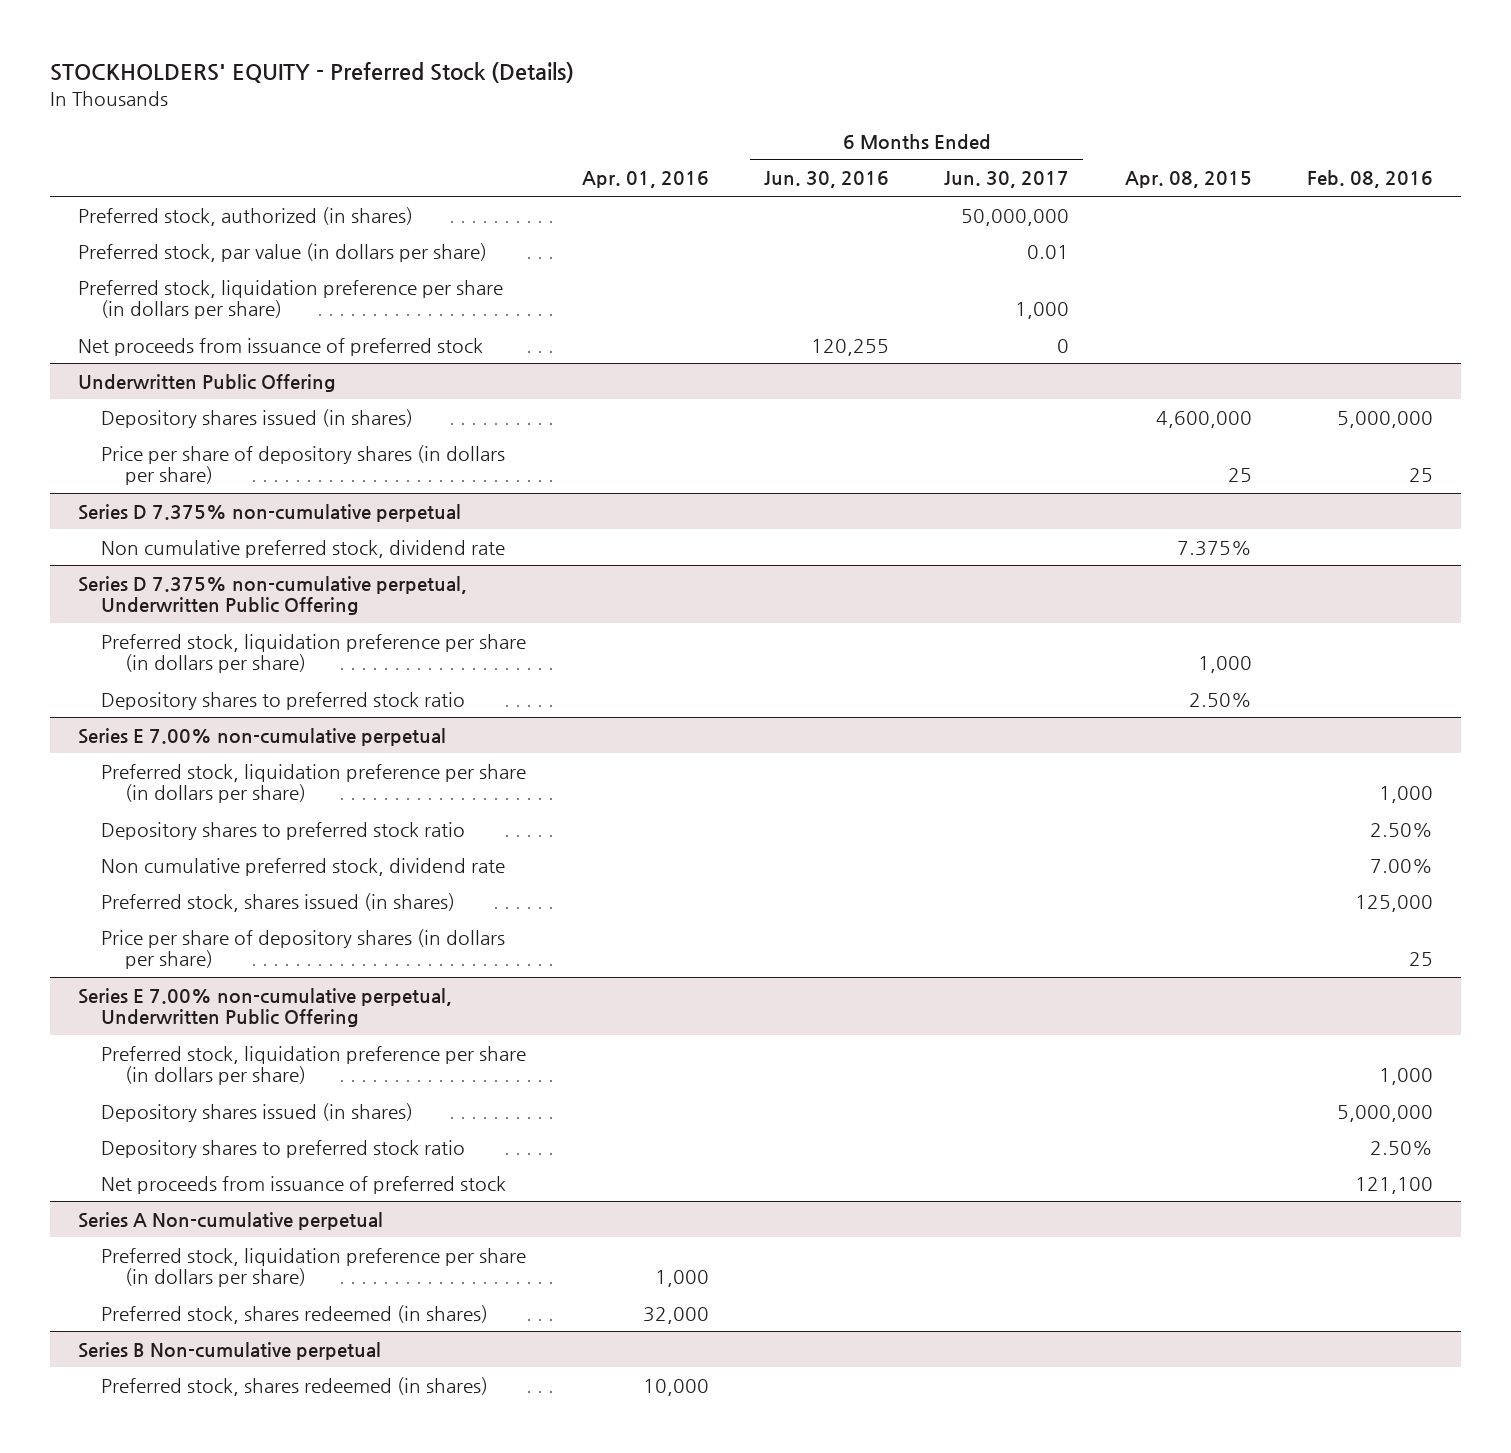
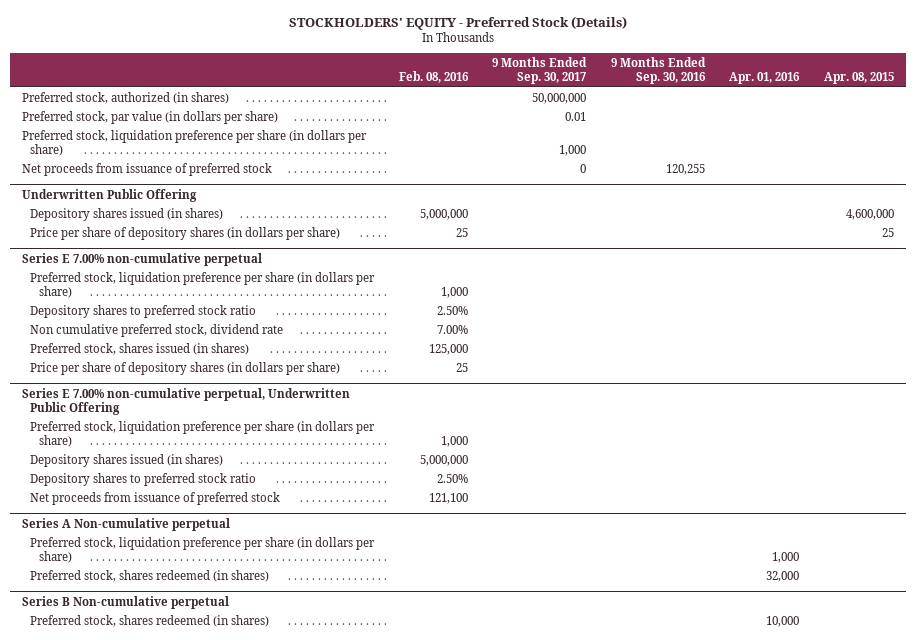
- | Apr. 01, 2016 | 6 Months Ended Jun. 30, 2016 | 6 Months Ended Jun. 30, 2017 | Apr. 08, 2015 | Feb. 08, 2016
+ | Feb. 08, 2016 | 9 Months Ended Sep. 30, 2017 | 9 Months Ended Sep. 30, 2016 | Apr. 01, 2016 | Apr. 08, 2015
- Series D 7.375% non-cumulative perpetual
- Non cumulative preferred stock, dividend rate | | | | 7.375% |
- Series D 7.375% non-cumulative perpetual, Underwritten Public Offering
- Preferred stock, liquidation preference per share (in dollars per share) | | | | 1,000 |
- Depository shares to preferred stock ratio | | | | 2.50% |

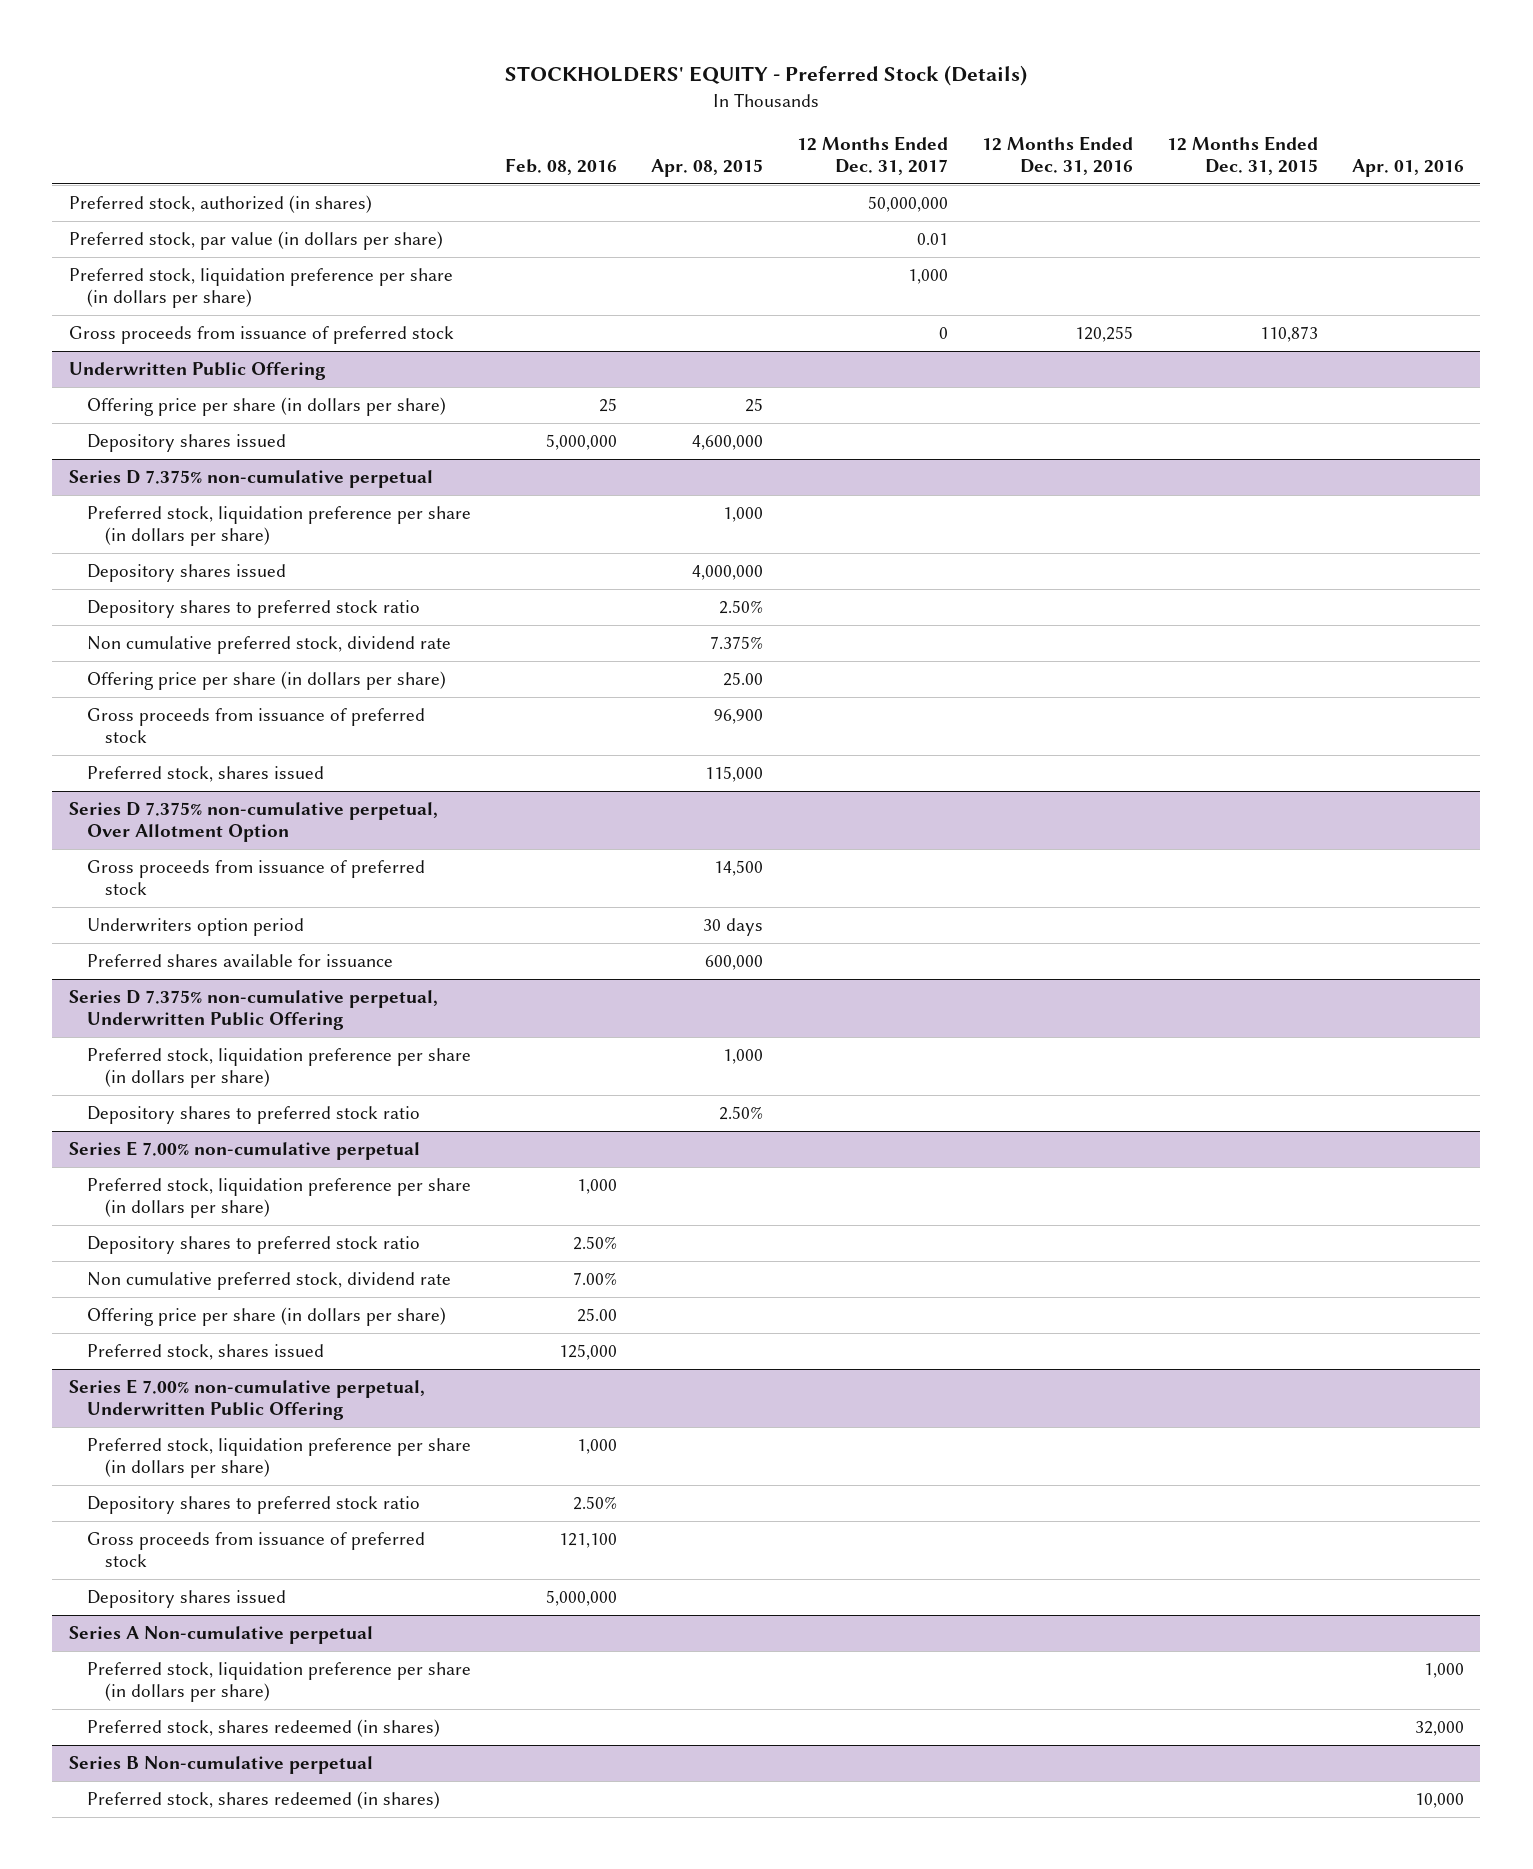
- | Feb. 08, 2016 | 9 Months Ended Sep. 30, 2017 | 9 Months Ended Sep. 30, 2016 | Apr. 01, 2016 | Apr. 08, 2015
+ | Feb. 08, 2016 | Apr. 08, 2015 | 12 Months Ended Dec. 31, 2017 | 12 Months Ended Dec. 31, 2016 | 12 Months Ended Dec. 31, 2015 | Apr. 01, 2016
- Net proceeds from issuance of preferred stock | | 0 | 120,255 | |
+ Gross proceeds from issuance of preferred stock | | | 0 | 120,255 | 110,873 |
@ Underwritten Public Offering
- Depository shares issued (in shares) | 5,000,000 | | | | 4,600,000
- Price per share of depository shares (in dollars per share) | 25 | | | | 25
+ Offering price per share (in dollars per share) | 25 | 25 | | | |
+ Depository shares issued | 5,000,000 | 4,600,000 | | | |
+ Series D 7.375% non-cumulative perpetual
+ Preferred stock, liquidation preference per share (in dollars per share) | | 1,000 | | | |
+ Depository shares issued | | 4,000,000 | | | |
+ Depository shares to preferred stock ratio | | 2.50% | | | |
+ Non cumulative preferred stock, dividend rate | | 7.375% | | | |
+ Offering price per share (in dollars per share) | | 25.00 | | | |
+ Gross proceeds from issuance of preferred stock | | 96,900 | | | |
+ Preferred stock, shares issued | | 115,000 | | | |
+ Series D 7.375% non-cumulative perpetual, Over Allotment Option
+ Gross proceeds from issuance of preferred stock | | 14,500 | | | |
+ Underwriters option period | | 30 days | | | |
+ Preferred shares available for issuance | | 600,000 | | | |
+ Series D 7.375% non-cumulative perpetual, Underwritten Public Offering
+ Preferred stock, liquidation preference per share (in dollars per share) | | 1,000 | | | |
+ Depository shares to preferred stock ratio | | 2.50% | | | |
@ Series E 7.00% non-cumulative perpetual
- Preferred stock, shares issued (in shares) | 125,000 | | | |
- Price per share of depository shares (in dollars per share) | 25 | | | |
+ Offering price per share (in dollars per share) | 25.00 | | | | |
+ Preferred stock, shares issued | 125,000 | | | | |
@ Series E 7.00% non-cumulative perpetual, Underwritten Public Offering
- Depository shares issued (in shares) | 5,000,000 | | | |
- Net proceeds from issuance of preferred stock | 121,100 | | | |
+ Gross proceeds from issuance of preferred stock | 121,100 | | | | |
+ Depository shares issued | 5,000,000 | | | | |

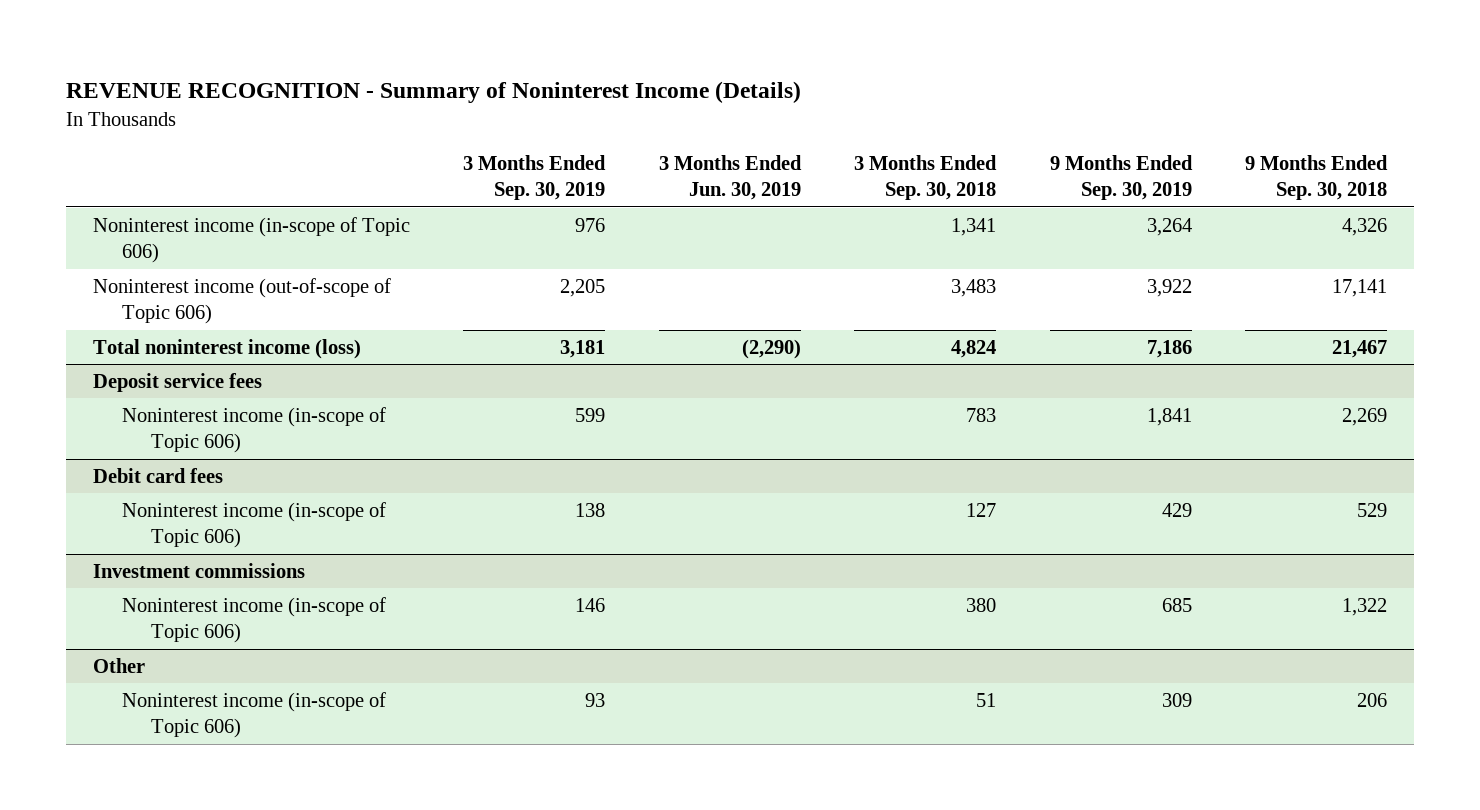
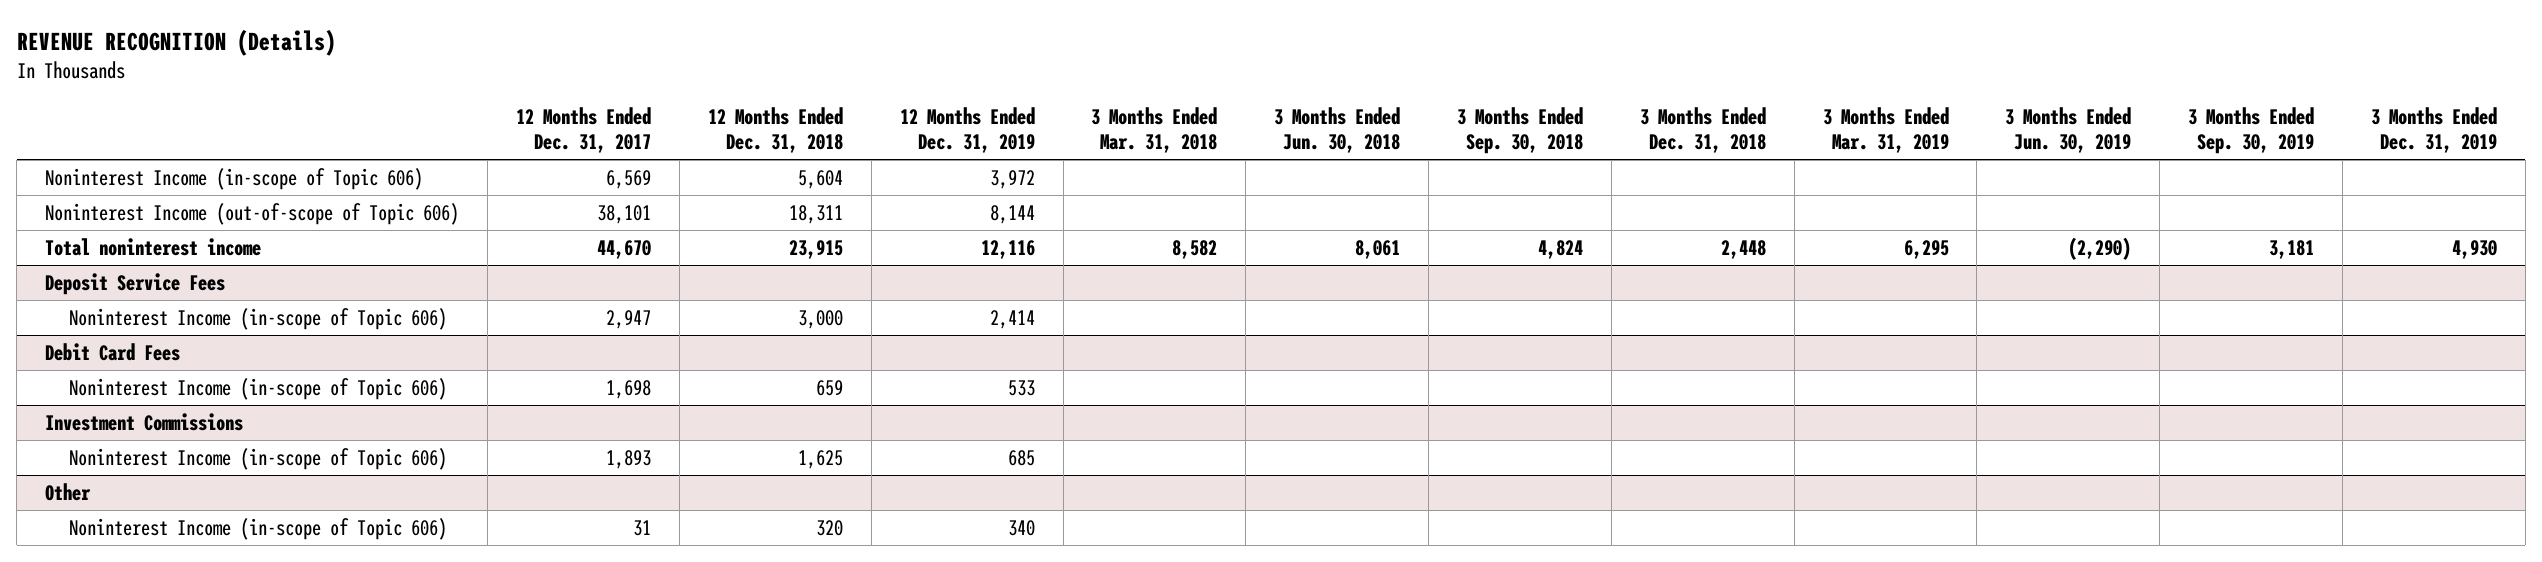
- REVENUE RECOGNITION - Summary of Noninterest Income (Details)
+ REVENUE RECOGNITION (Details)
- | 3 Months Ended Sep. 30, 2019 | 3 Months Ended Jun. 30, 2019 | 3 Months Ended Sep. 30, 2018 | 9 Months Ended Sep. 30, 2019 | 9 Months Ended Sep. 30, 2018
+ | 12 Months Ended Dec. 31, 2017 | 12 Months Ended Dec. 31, 2018 | 12 Months Ended Dec. 31, 2019 | 3 Months Ended Mar. 31, 2018 | 3 Months Ended Jun. 30, 2018 | 3 Months Ended Sep. 30, 2018 | 3 Months Ended Dec. 31, 2018 | 3 Months Ended Mar. 31, 2019 | 3 Months Ended Jun. 30, 2019 | 3 Months Ended Sep. 30, 2019 | 3 Months Ended Dec. 31, 2019
- Noninterest income (in-scope of Topic 606) | 976 | | 1,341 | 3,264 | 4,326
- Noninterest income (out-of-scope of Topic 606) | 2,205 | | 3,483 | 3,922 | 17,141
- Total noninterest income (loss) | 3,181 | (2,290) | 4,824 | 7,186 | 21,467
- Deposit service fees
- Noninterest income (in-scope of Topic 606) | 599 | | 783 | 1,841 | 2,269
- Debit card fees
- Noninterest income (in-scope of Topic 606) | 138 | | 127 | 429 | 529
- Investment commissions
- Noninterest income (in-scope of Topic 606) | 146 | | 380 | 685 | 1,322
+ Noninterest Income (in-scope of Topic 606) | 6,569 | 5,604 | 3,972 | | | | | | | |
+ Noninterest Income (out-of-scope of Topic 606) | 38,101 | 18,311 | 8,144 | | | | | | | |
+ Total noninterest income | 44,670 | 23,915 | 12,116 | 8,582 | 8,061 | 4,824 | 2,448 | 6,295 | (2,290) | 3,181 | 4,930
+ Deposit Service Fees
+ Noninterest Income (in-scope of Topic 606) | 2,947 | 3,000 | 2,414 | | | | | | | |
+ Debit Card Fees
+ Noninterest Income (in-scope of Topic 606) | 1,698 | 659 | 533 | | | | | | | |
+ Investment Commissions
+ Noninterest Income (in-scope of Topic 606) | 1,893 | 1,625 | 685 | | | | | | | |
@ Other
- Noninterest income (in-scope of Topic 606) | 93 | | 51 | 309 | 206
+ Noninterest Income (in-scope of Topic 606) | 31 | 320 | 340 | | | | | | | |

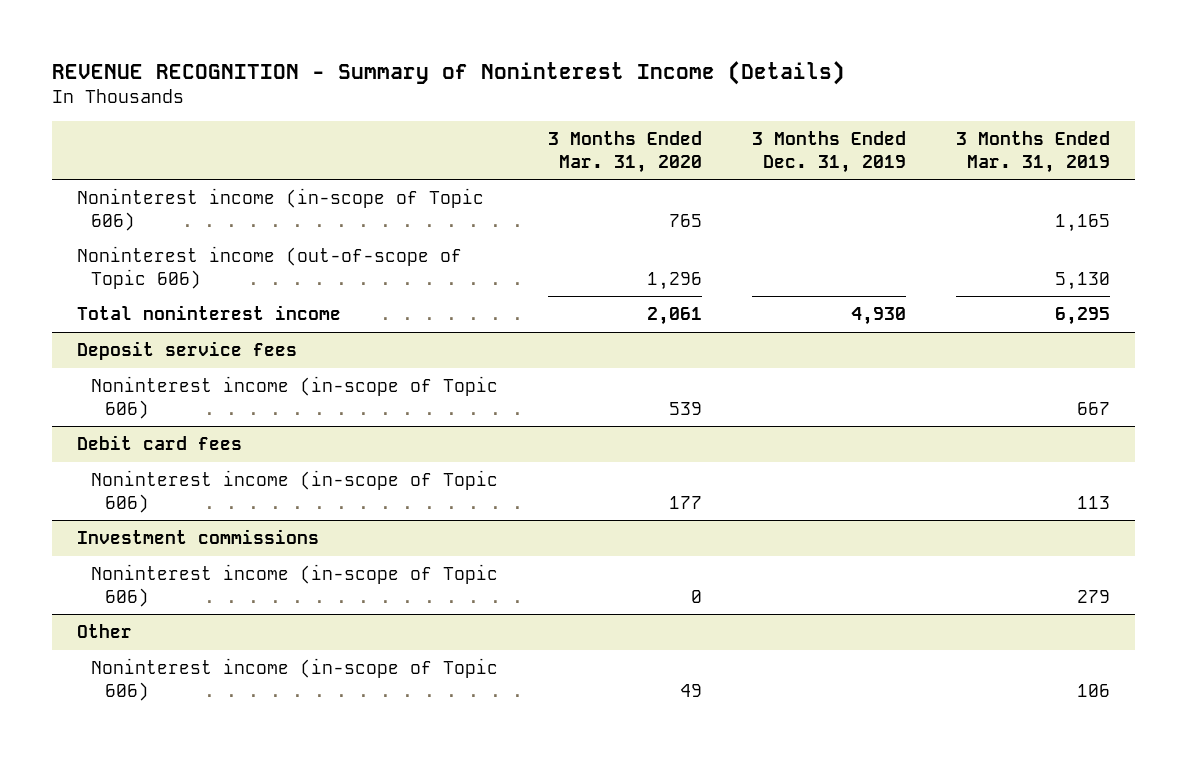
- REVENUE RECOGNITION (Details)
+ REVENUE RECOGNITION - Summary of Noninterest Income (Details)
- | 12 Months Ended Dec. 31, 2017 | 12 Months Ended Dec. 31, 2018 | 12 Months Ended Dec. 31, 2019 | 3 Months Ended Mar. 31, 2018 | 3 Months Ended Jun. 30, 2018 | 3 Months Ended Sep. 30, 2018 | 3 Months Ended Dec. 31, 2018 | 3 Months Ended Mar. 31, 2019 | 3 Months Ended Jun. 30, 2019 | 3 Months Ended Sep. 30, 2019 | 3 Months Ended Dec. 31, 2019
+ | 3 Months Ended Mar. 31, 2020 | 3 Months Ended Dec. 31, 2019 | 3 Months Ended Mar. 31, 2019
- Noninterest Income (in-scope of Topic 606) | 6,569 | 5,604 | 3,972 | | | | | | | |
- Noninterest Income (out-of-scope of Topic 606) | 38,101 | 18,311 | 8,144 | | | | | | | |
+ Noninterest income (in-scope of Topic 606) | 765 | | 1,165
+ Noninterest income (out-of-scope of Topic 606) | 1,296 | | 5,130
- Deposit Service Fees
- Noninterest Income (in-scope of Topic 606) | 2,947 | 3,000 | 2,414 | | | | | | | |
- Debit Card Fees
- Noninterest Income (in-scope of Topic 606) | 1,698 | 659 | 533 | | | | | | | |
- Investment Commissions
- Noninterest Income (in-scope of Topic 606) | 1,893 | 1,625 | 685 | | | | | | | |
+ Deposit service fees
+ Noninterest income (in-scope of Topic 606) | 539 | | 667
+ Debit card fees
+ Noninterest income (in-scope of Topic 606) | 177 | | 113
+ Investment commissions
+ Noninterest income (in-scope of Topic 606) | 0 | | 279
@ Other
- Noninterest Income (in-scope of Topic 606) | 31 | 320 | 340 | | | | | | | |
+ Noninterest income (in-scope of Topic 606) | 49 | | 106

